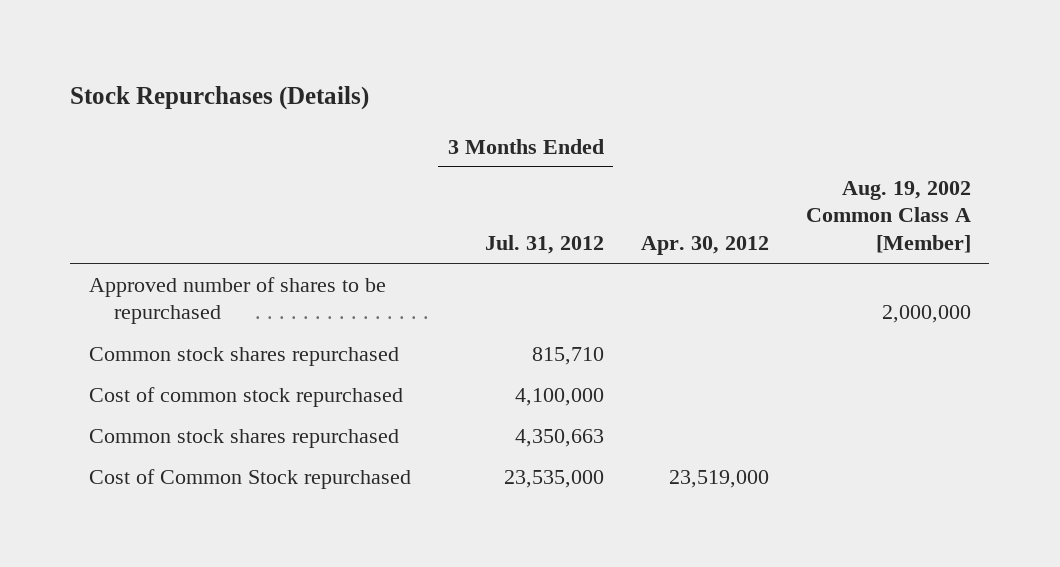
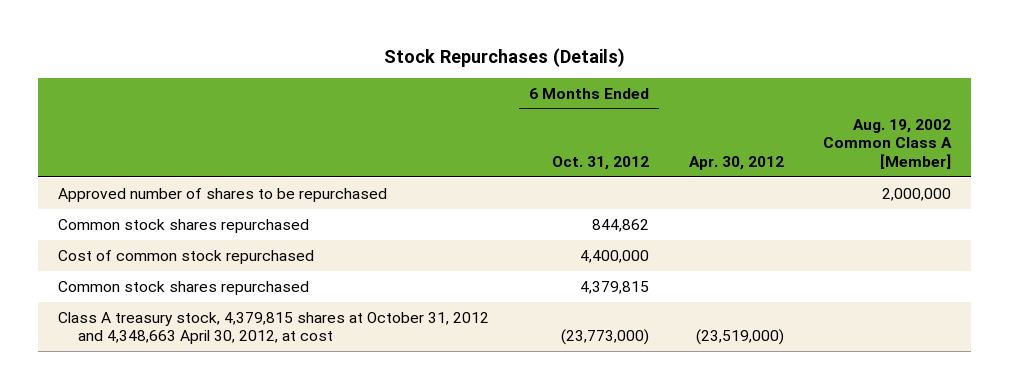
- | 3 Months Ended Jul. 31, 2012 | Apr. 30, 2012 | Aug. 19, 2002 Common Class A [Member]
+ | 6 Months Ended Oct. 31, 2012 | Apr. 30, 2012 | Aug. 19, 2002 Common Class A [Member]
- Cost of Common Stock repurchased | 23,535,000 | 23,519,000 |
+ Class A treasury stock, 4,379,815 shares at October 31, 2012 and 4,348,663 April 30, 2012, at cost | (23,773,000) | (23,519,000) |

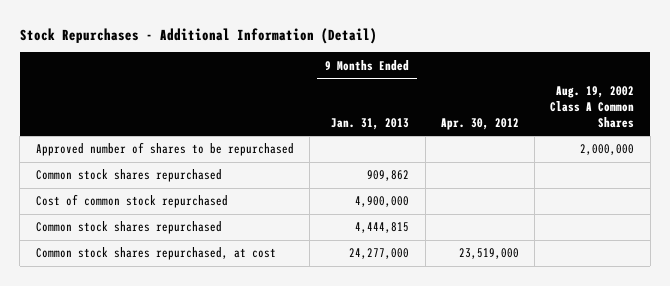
- Stock Repurchases (Details)
+ Stock Repurchases - Additional Information (Detail)
- | 6 Months Ended Oct. 31, 2012 | Apr. 30, 2012 | Aug. 19, 2002 Common Class A [Member]
+ | 9 Months Ended Jan. 31, 2013 | Apr. 30, 2012 | Aug. 19, 2002 Class A Common Shares
- Class A treasury stock, 4,379,815 shares at October 31, 2012 and 4,348,663 April 30, 2012, at cost | (23,773,000) | (23,519,000) |
+ Common stock shares repurchased, at cost | 24,277,000 | 23,519,000 |

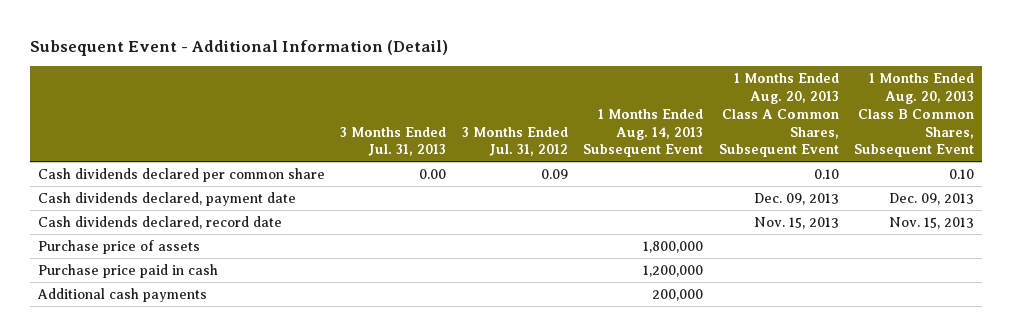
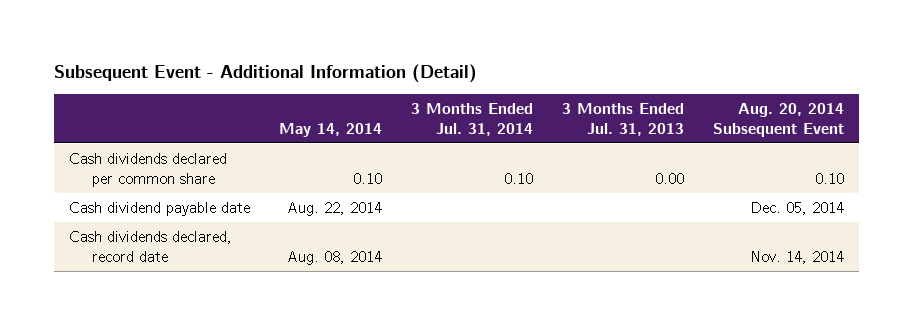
- | 3 Months Ended Jul. 31, 2013 | 3 Months Ended Jul. 31, 2012 | 1 Months Ended Aug. 14, 2013 Subsequent Event | 1 Months Ended Aug. 20, 2013 Class A Common Shares, Subsequent Event | 1 Months Ended Aug. 20, 2013 Class B Common Shares, Subsequent Event
+ | May 14, 2014 | 3 Months Ended Jul. 31, 2014 | 3 Months Ended Jul. 31, 2013 | Aug. 20, 2014 Subsequent Event
- Cash dividends declared, payment date | | | | Dec. 09, 2013 | Dec. 09, 2013
+ Cash dividend payable date | Aug. 22, 2014 | | | Dec. 05, 2014
- Purchase price of assets | | | 1,800,000 | |
- Purchase price paid in cash | | | 1,200,000 | |
- Additional cash payments | | | 200,000 | |

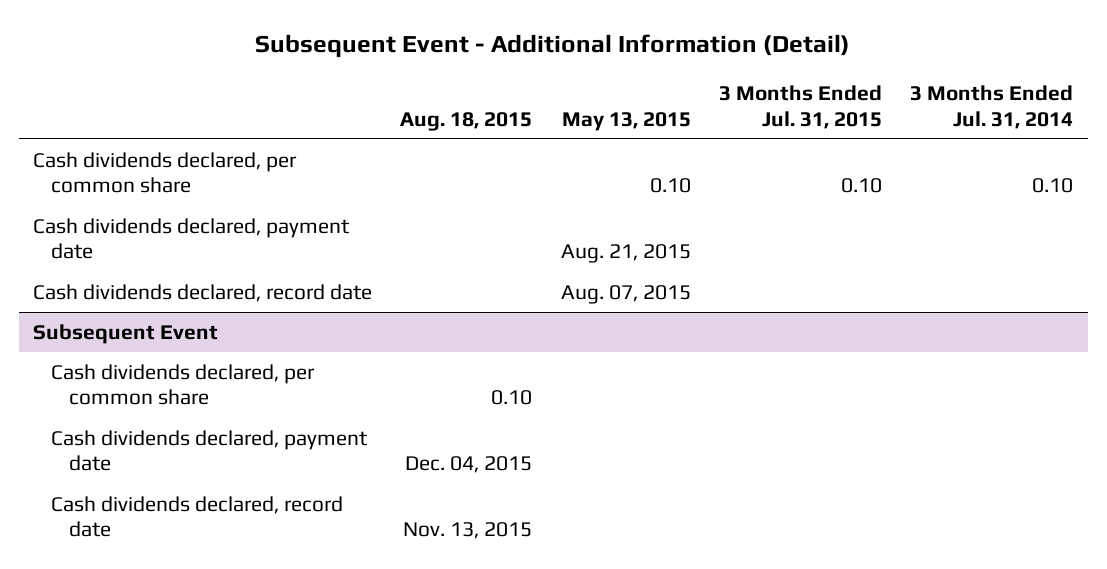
- | May 14, 2014 | 3 Months Ended Jul. 31, 2014 | 3 Months Ended Jul. 31, 2013 | Aug. 20, 2014 Subsequent Event
+ | Aug. 18, 2015 | May 13, 2015 | 3 Months Ended Jul. 31, 2015 | 3 Months Ended Jul. 31, 2014
- Cash dividends declared per common share | 0.10 | 0.10 | 0.00 | 0.10
- Cash dividend payable date | Aug. 22, 2014 | | | Dec. 05, 2014
+ Cash dividends declared, per common share | | 0.10 | 0.10 | 0.10
+ Cash dividends declared, payment date | | Aug. 21, 2015 | |
+ Subsequent Event
+ Cash dividends declared, per common share | 0.10 | | |
+ Cash dividends declared, payment date | Dec. 04, 2015 | | |
+ Cash dividends declared, record date | Nov. 13, 2015 | | |

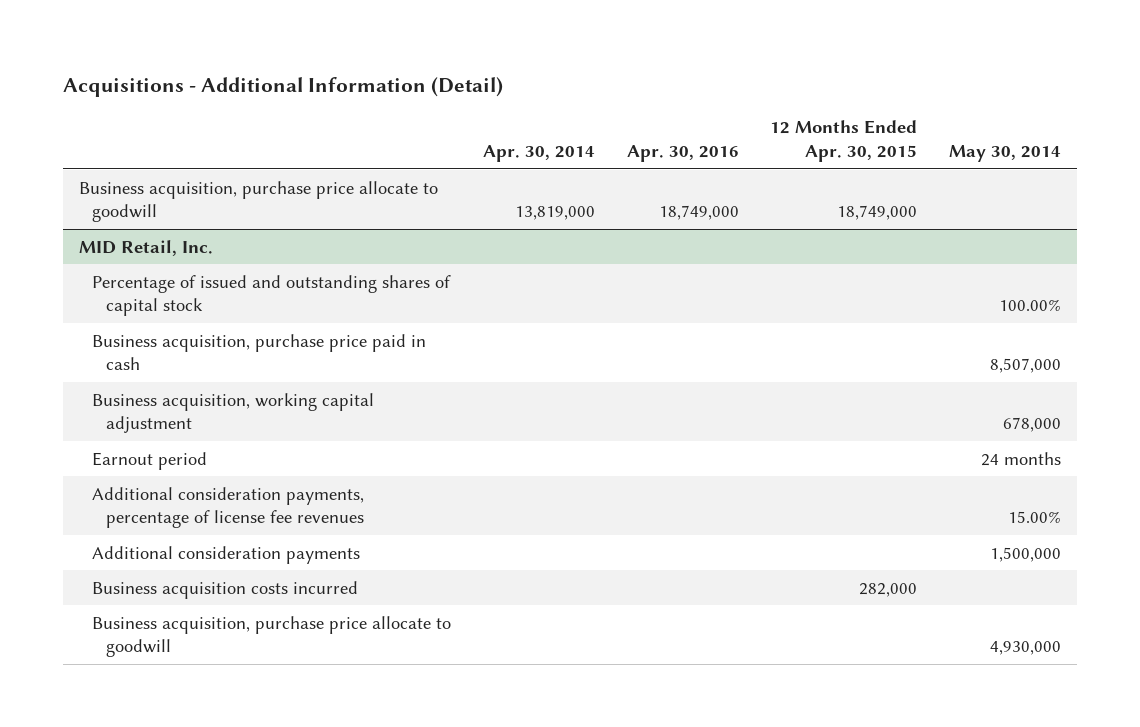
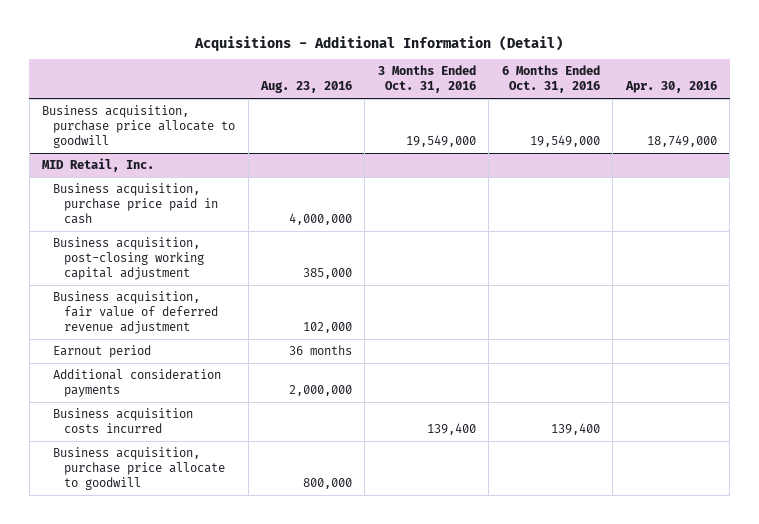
- | Apr. 30, 2014 | Apr. 30, 2016 | 12 Months Ended Apr. 30, 2015 | May 30, 2014
+ | Aug. 23, 2016 | 3 Months Ended Oct. 31, 2016 | 6 Months Ended Oct. 31, 2016 | Apr. 30, 2016
@ MID Retail, Inc.
- Percentage of issued and outstanding shares of capital stock | | | | 100.00%
- Business acquisition, working capital adjustment | | | | 678,000
+ Business acquisition, post-closing working capital adjustment | 385,000 | | |
+ Business acquisition, fair value of deferred revenue adjustment | 102,000 | | |
- Additional consideration payments, percentage of license fee revenues | | | | 15.00%

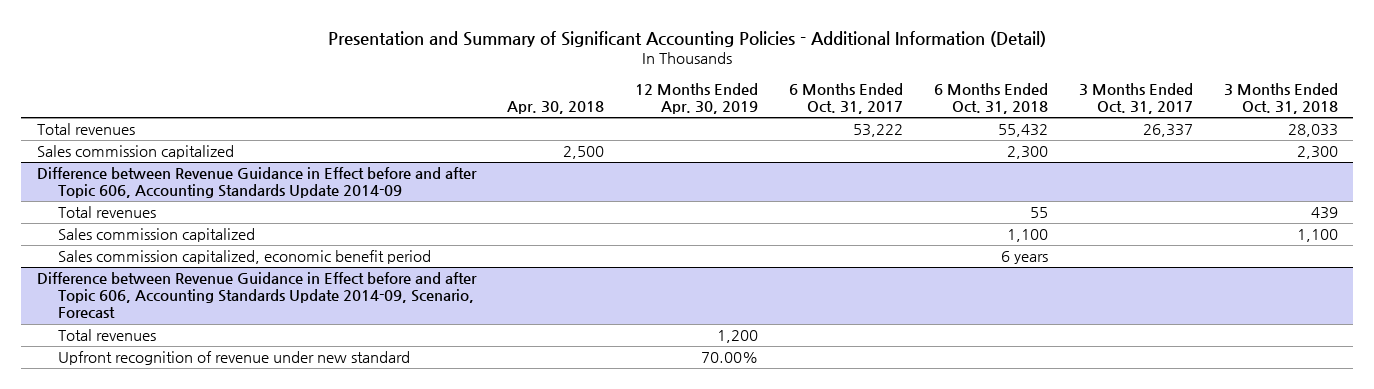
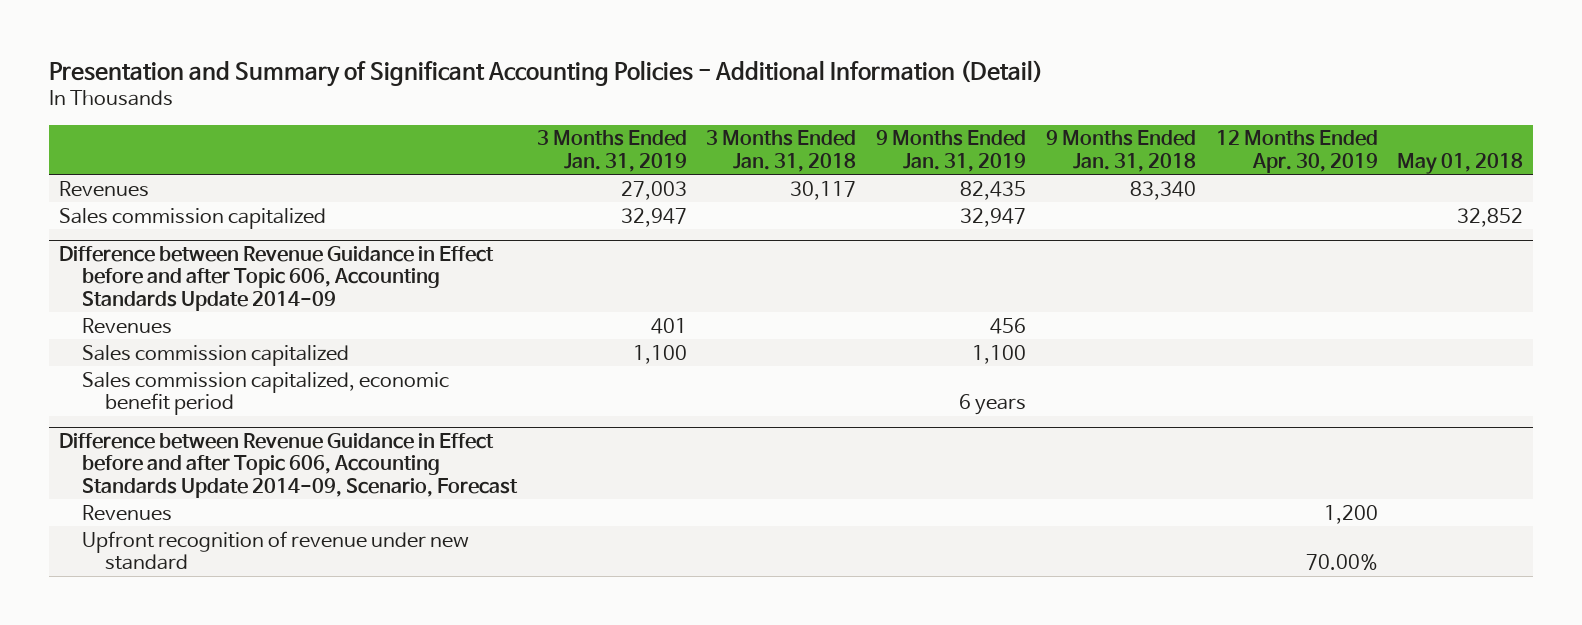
- | Apr. 30, 2018 | 12 Months Ended Apr. 30, 2019 | 6 Months Ended Oct. 31, 2017 | 6 Months Ended Oct. 31, 2018 | 3 Months Ended Oct. 31, 2017 | 3 Months Ended Oct. 31, 2018
+ | 3 Months Ended Jan. 31, 2019 | 3 Months Ended Jan. 31, 2018 | 9 Months Ended Jan. 31, 2019 | 9 Months Ended Jan. 31, 2018 | 12 Months Ended Apr. 30, 2019 | May 01, 2018
- Total revenues | | | 53,222 | 55,432 | 26,337 | 28,033
+ Revenues | 27,003 | 30,117 | 82,435 | 83,340 | |
@ Difference between Revenue Guidance in Effect before and after Topic 606, Accounting Standards Update 2014-09
- Total revenues | | | | 55 | | 439
+ Revenues | 401 | | 456 | | |
@ Difference between Revenue Guidance in Effect before and after Topic 606, Accounting Standards Update 2014-09, Scenario, Forecast
- Total revenues | | 1,200 | | | |
+ Revenues | | | | | 1,200 |

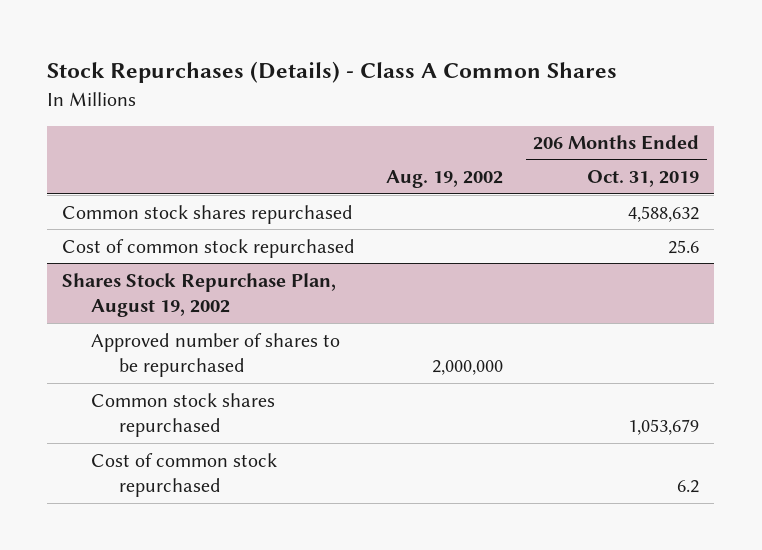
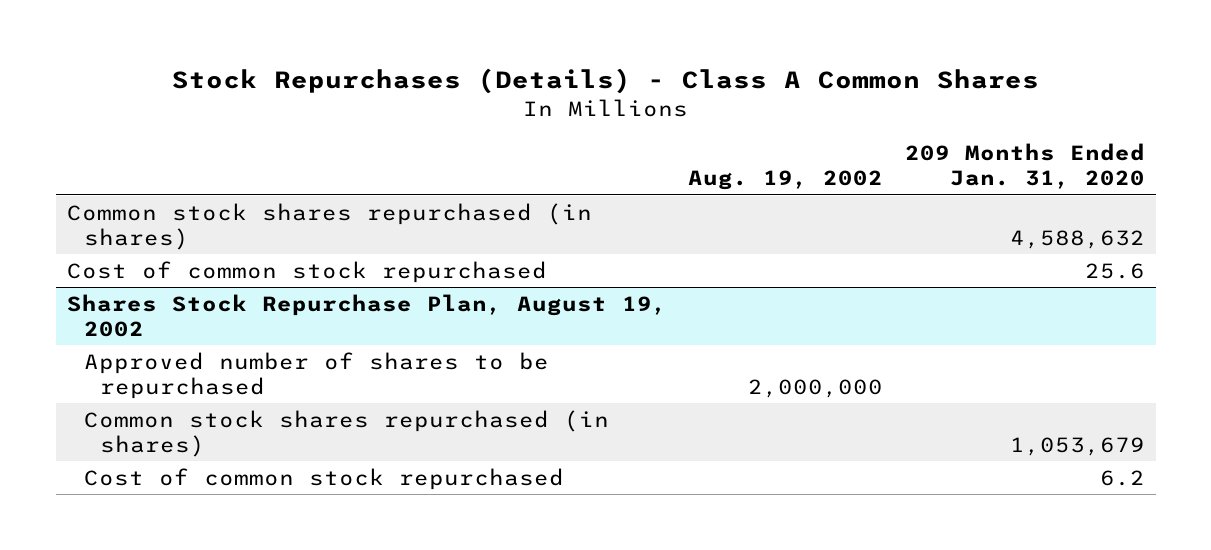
- | Aug. 19, 2002 | 206 Months Ended Oct. 31, 2019
+ | Aug. 19, 2002 | 209 Months Ended Jan. 31, 2020
- Common stock shares repurchased | | 4,588,632
+ Common stock shares repurchased (in shares) | | 4,588,632
@ Shares Stock Repurchase Plan, August 19, 2002
- Common stock shares repurchased | | 1,053,679
+ Common stock shares repurchased (in shares) | | 1,053,679

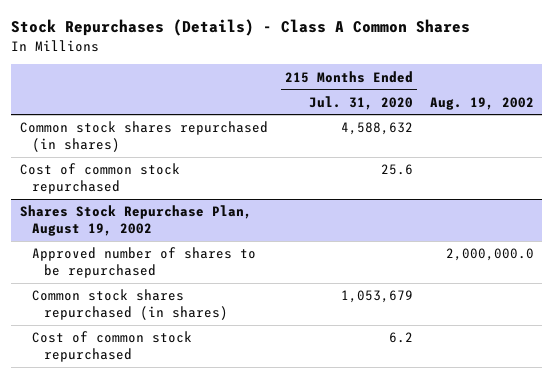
- | Aug. 19, 2002 | 209 Months Ended Jan. 31, 2020
+ | 215 Months Ended Jul. 31, 2020 | Aug. 19, 2002
@ Shares Stock Repurchase Plan, August 19, 2002
- Approved number of shares to be repurchased | 2,000,000 |
+ Approved number of shares to be repurchased | | 2,000,000.0

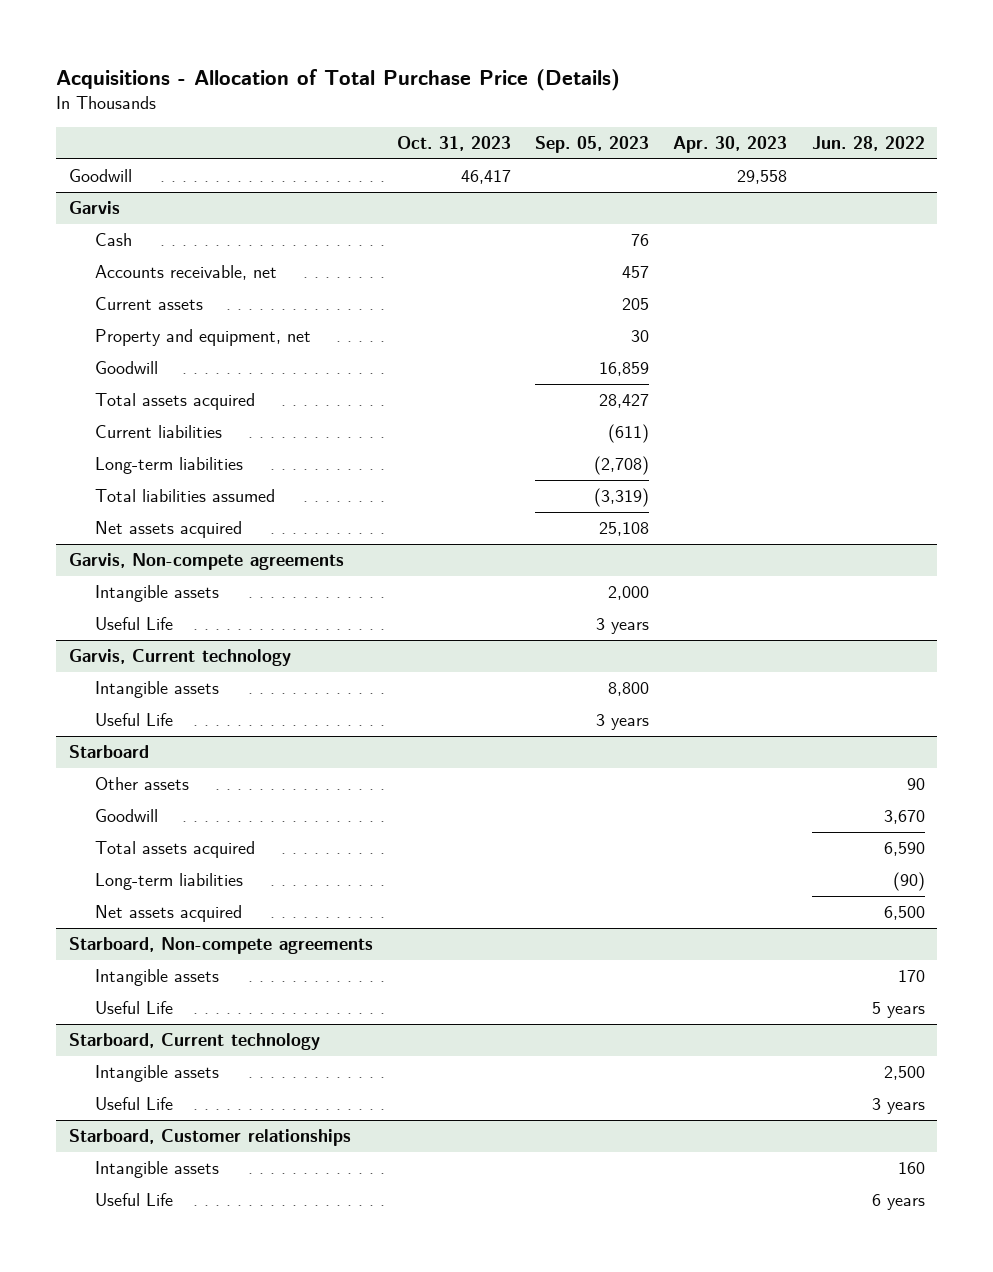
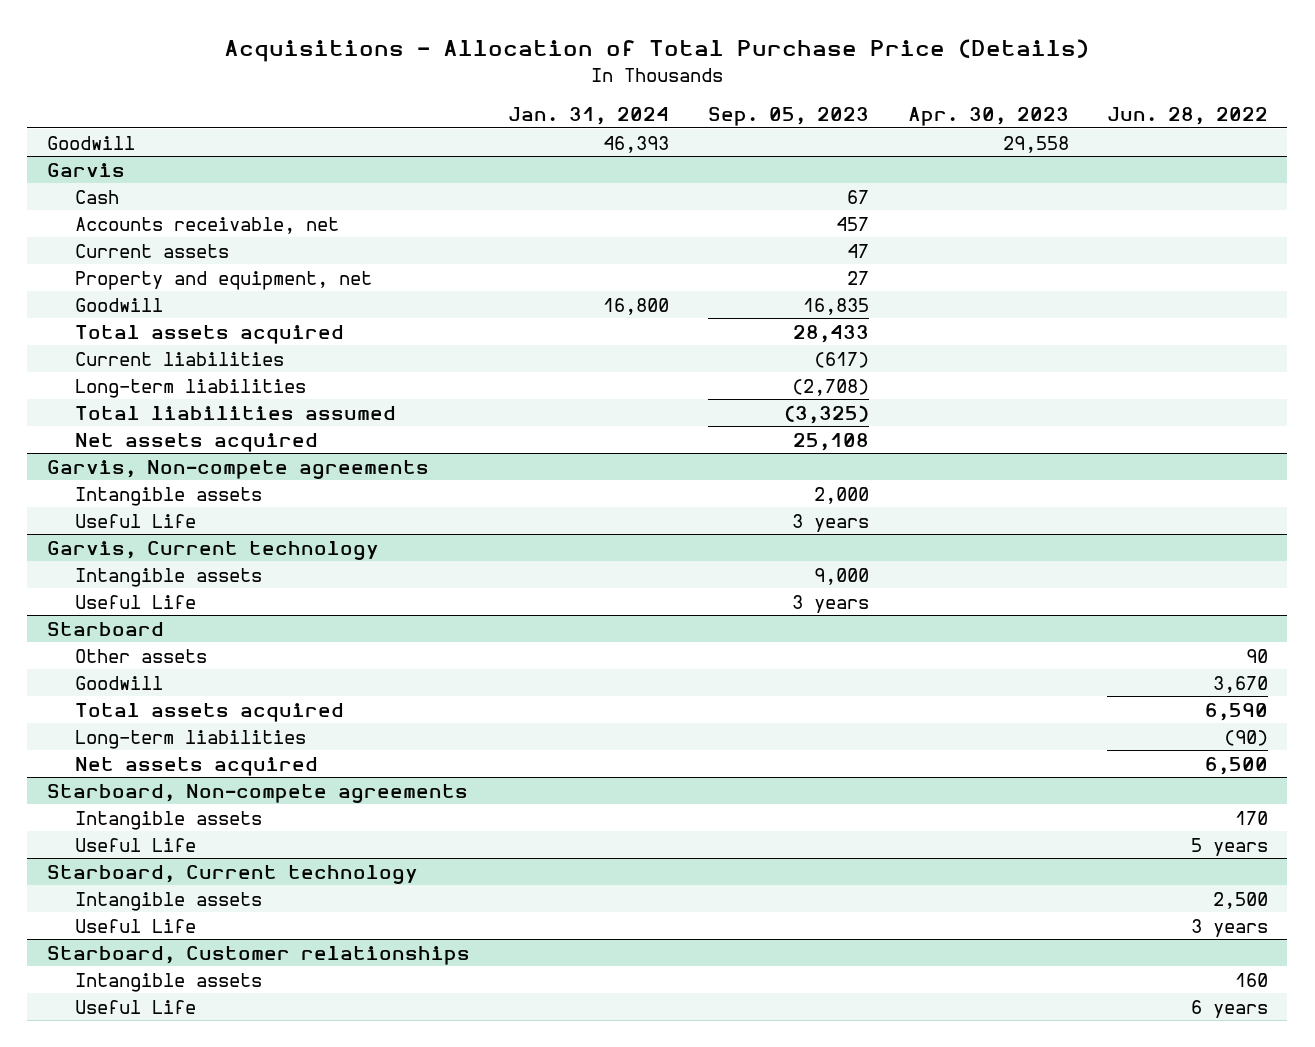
- | Oct. 31, 2023 | Sep. 05, 2023 | Apr. 30, 2023 | Jun. 28, 2022
+ | Jan. 31, 2024 | Sep. 05, 2023 | Apr. 30, 2023 | Jun. 28, 2022
@ Garvis
- Cash | | 76 | |
+ Cash | | 67 | |
- Current assets | | 205 | |
- Property and equipment, net | | 30 | |
- Goodwill | | 16,859 | |
- Total assets acquired | | 28,427 | |
- Current liabilities | | (611) | |
+ Current assets | | 47 | |
+ Property and equipment, net | | 27 | |
+ Goodwill | 16,800 | 16,835 | |
+ Total assets acquired | | 28,433 | |
+ Current liabilities | | (617) | |
- Total liabilities assumed | | (3,319) | |
+ Total liabilities assumed | | (3,325) | |
@ Garvis, Current technology
- Intangible assets | | 8,800 | |
+ Intangible assets | | 9,000 | |

